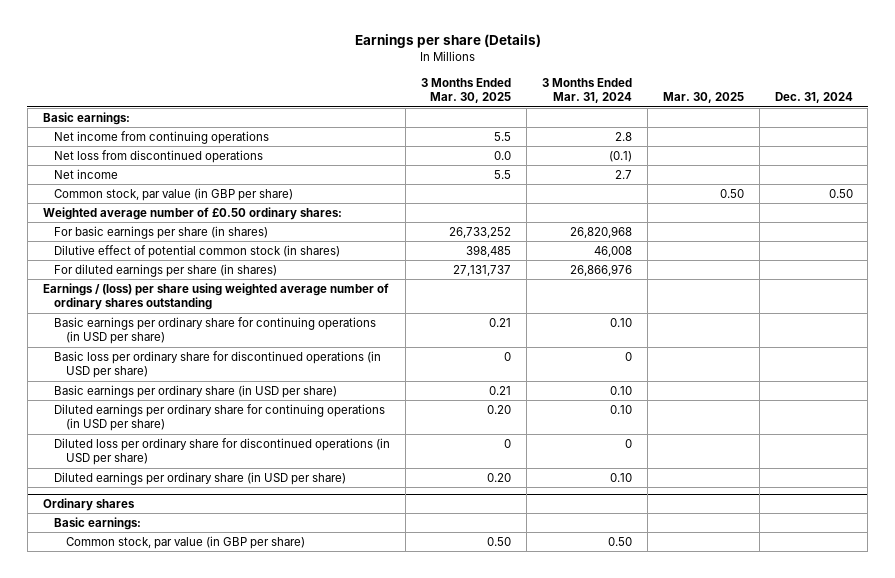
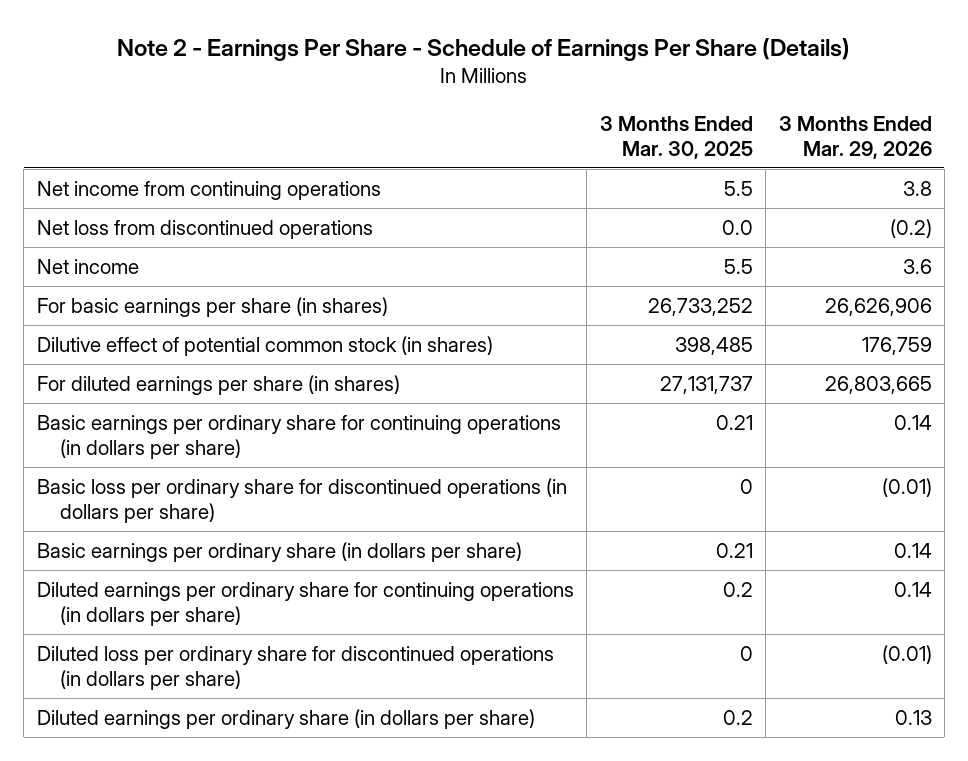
- Earnings per share (Details)
+ Note 2 - Earnings Per Share - Schedule of Earnings Per Share (Details)
- | 3 Months Ended Mar. 30, 2025 | 3 Months Ended Mar. 31, 2024 | Mar. 30, 2025 | Dec. 31, 2024
+ | 3 Months Ended Mar. 30, 2025 | 3 Months Ended Mar. 29, 2026
- Basic earnings:
- Common stock, par value (in GBP per share) | | | 0.50 | 0.50
- Weighted average number of £0.50 ordinary shares:
- Earnings / (loss) per share using weighted average number of ordinary shares outstanding
- Basic earnings per ordinary share for continuing operations (in USD per share) | 0.21 | 0.10 | |
- Basic loss per ordinary share for discontinued operations (in USD per share) | 0 | 0 | |
- Basic earnings per ordinary share (in USD per share) | 0.21 | 0.10 | |
- Diluted earnings per ordinary share for continuing operations (in USD per share) | 0.20 | 0.10 | |
- Diluted loss per ordinary share for discontinued operations (in USD per share) | 0 | 0 | |
- Diluted earnings per ordinary share (in USD per share) | 0.20 | 0.10 | |
- Ordinary shares
- Basic earnings:
- Common stock, par value (in GBP per share) | 0.50 | 0.50 | |
+ Basic earnings per ordinary share for continuing operations (in dollars per share) | 0.21 | 0.14
+ Basic loss per ordinary share for discontinued operations (in dollars per share) | 0 | (0.01)
+ Basic earnings per ordinary share (in dollars per share) | 0.21 | 0.14
+ Diluted earnings per ordinary share for continuing operations (in dollars per share) | 0.2 | 0.14
+ Diluted loss per ordinary share for discontinued operations (in dollars per share) | 0 | (0.01)
+ Diluted earnings per ordinary share (in dollars per share) | 0.2 | 0.13

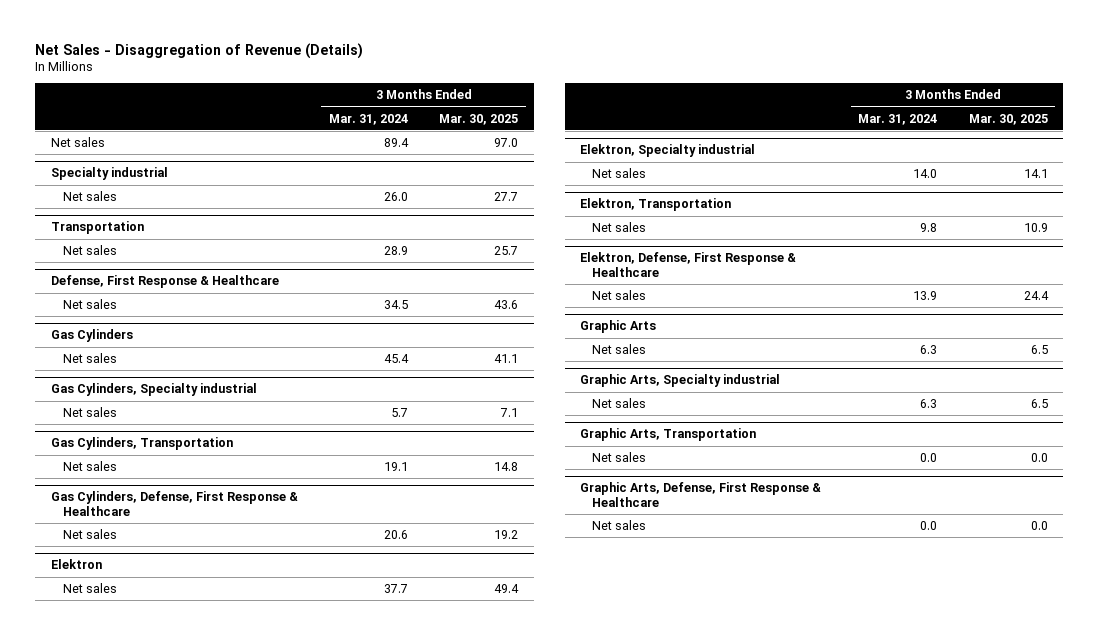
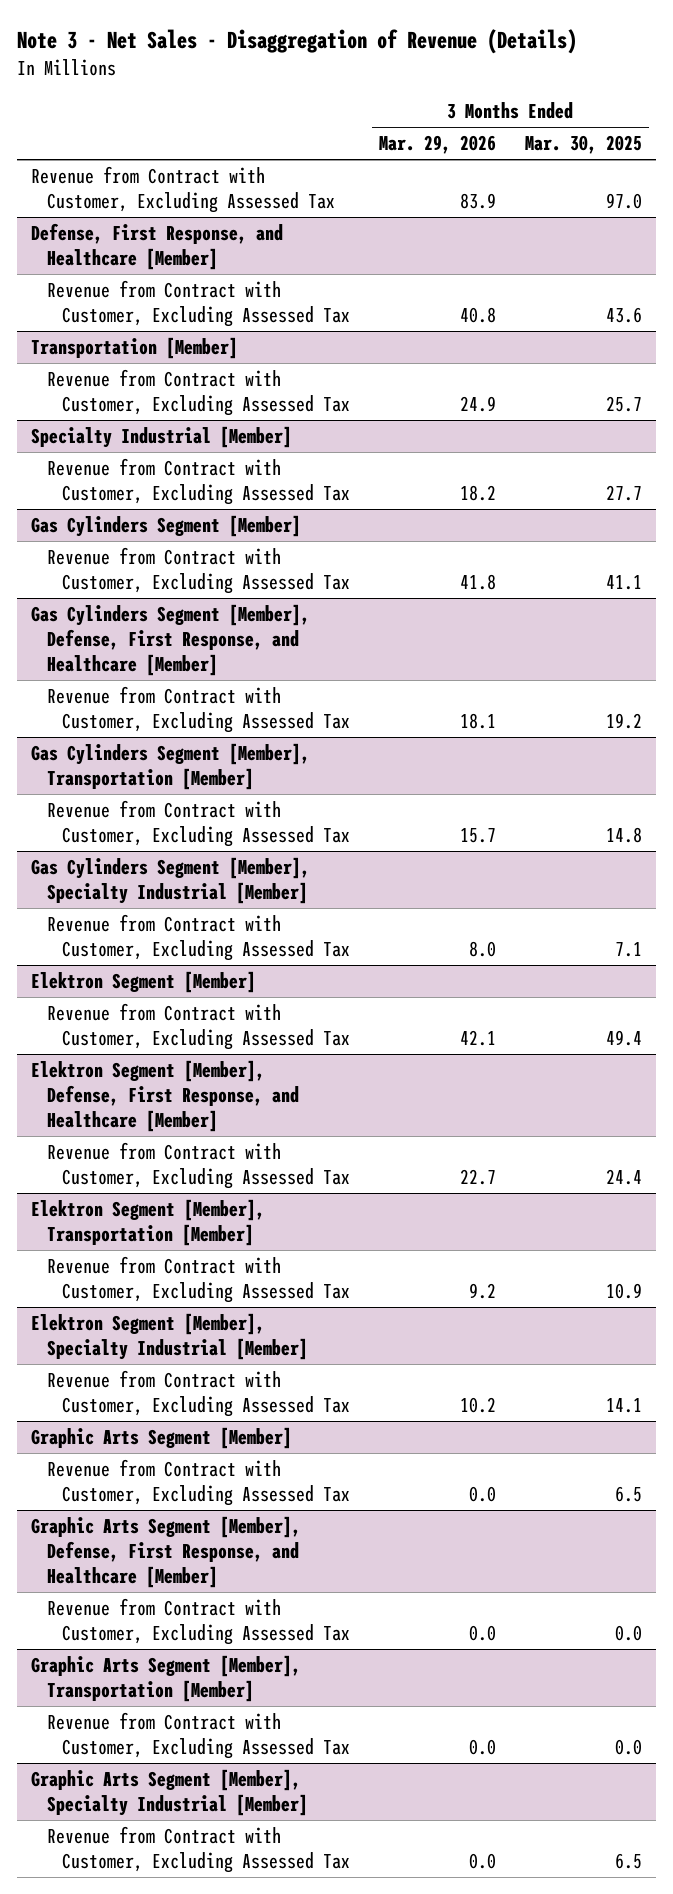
- Net Sales - Disaggregation of Revenue (Details)
+ Note 3 - Net Sales - Disaggregation of Revenue (Details)
- | 3 Months Ended Mar. 31, 2024 | 3 Months Ended Mar. 30, 2025
+ | 3 Months Ended Mar. 29, 2026 | 3 Months Ended Mar. 30, 2025
- Net sales | 89.4 | 97.0
- Specialty industrial
- Net sales | 26.0 | 27.7
- Transportation
- Net sales | 28.9 | 25.7
- Defense, First Response & Healthcare
- Net sales | 34.5 | 43.6
- Gas Cylinders
- Net sales | 45.4 | 41.1
- Gas Cylinders, Specialty industrial
- Net sales | 5.7 | 7.1
- Gas Cylinders, Transportation
- Net sales | 19.1 | 14.8
- Gas Cylinders, Defense, First Response & Healthcare
- Net sales | 20.6 | 19.2
- Elektron
- Net sales | 37.7 | 49.4
- Elektron, Specialty industrial
- Net sales | 14.0 | 14.1
- Elektron, Transportation
- Net sales | 9.8 | 10.9
- Elektron, Defense, First Response & Healthcare
- Net sales | 13.9 | 24.4
- Graphic Arts
- Net sales | 6.3 | 6.5
- Graphic Arts, Specialty industrial
- Net sales | 6.3 | 6.5
- Graphic Arts, Transportation
- Net sales | 0.0 | 0.0
- Graphic Arts, Defense, First Response & Healthcare
- Net sales | 0.0 | 0.0
+ Revenue from Contract with Customer, Excluding Assessed Tax | 83.9 | 97.0
+ Defense, First Response, and Healthcare [Member]
+ Revenue from Contract with Customer, Excluding Assessed Tax | 40.8 | 43.6
+ Transportation [Member]
+ Revenue from Contract with Customer, Excluding Assessed Tax | 24.9 | 25.7
+ Specialty Industrial [Member]
+ Revenue from Contract with Customer, Excluding Assessed Tax | 18.2 | 27.7
+ Gas Cylinders Segment [Member]
+ Revenue from Contract with Customer, Excluding Assessed Tax | 41.8 | 41.1
+ Gas Cylinders Segment [Member], Defense, First Response, and Healthcare [Member]
+ Revenue from Contract with Customer, Excluding Assessed Tax | 18.1 | 19.2
+ Gas Cylinders Segment [Member], Transportation [Member]
+ Revenue from Contract with Customer, Excluding Assessed Tax | 15.7 | 14.8
+ Gas Cylinders Segment [Member], Specialty Industrial [Member]
+ Revenue from Contract with Customer, Excluding Assessed Tax | 8.0 | 7.1
+ Elektron Segment [Member]
+ Revenue from Contract with Customer, Excluding Assessed Tax | 42.1 | 49.4
+ Elektron Segment [Member], Defense, First Response, and Healthcare [Member]
+ Revenue from Contract with Customer, Excluding Assessed Tax | 22.7 | 24.4
+ Elektron Segment [Member], Transportation [Member]
+ Revenue from Contract with Customer, Excluding Assessed Tax | 9.2 | 10.9
+ Elektron Segment [Member], Specialty Industrial [Member]
+ Revenue from Contract with Customer, Excluding Assessed Tax | 10.2 | 14.1
+ Graphic Arts Segment [Member]
+ Revenue from Contract with Customer, Excluding Assessed Tax | 0.0 | 6.5
+ Graphic Arts Segment [Member], Defense, First Response, and Healthcare [Member]
+ Revenue from Contract with Customer, Excluding Assessed Tax | 0.0 | 0.0
+ Graphic Arts Segment [Member], Transportation [Member]
+ Revenue from Contract with Customer, Excluding Assessed Tax | 0.0 | 0.0
+ Graphic Arts Segment [Member], Specialty Industrial [Member]
+ Revenue from Contract with Customer, Excluding Assessed Tax | 0.0 | 6.5

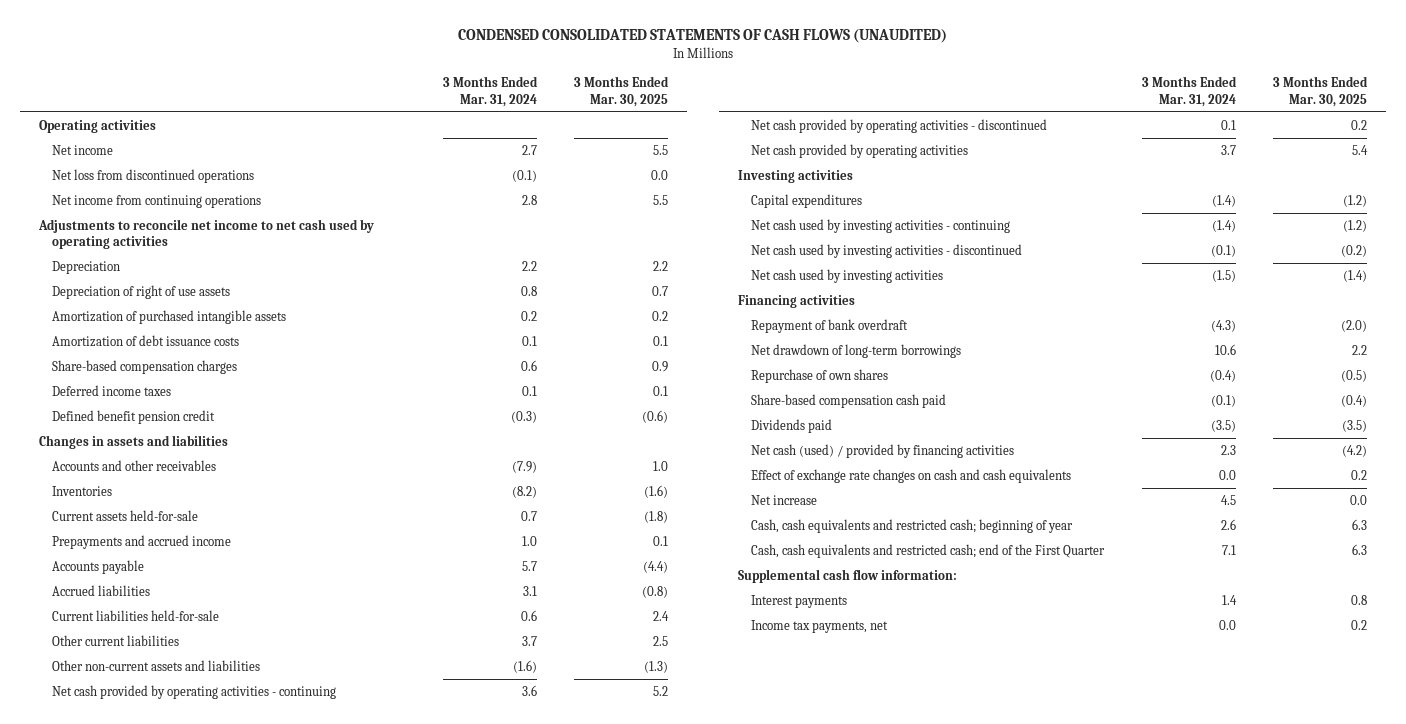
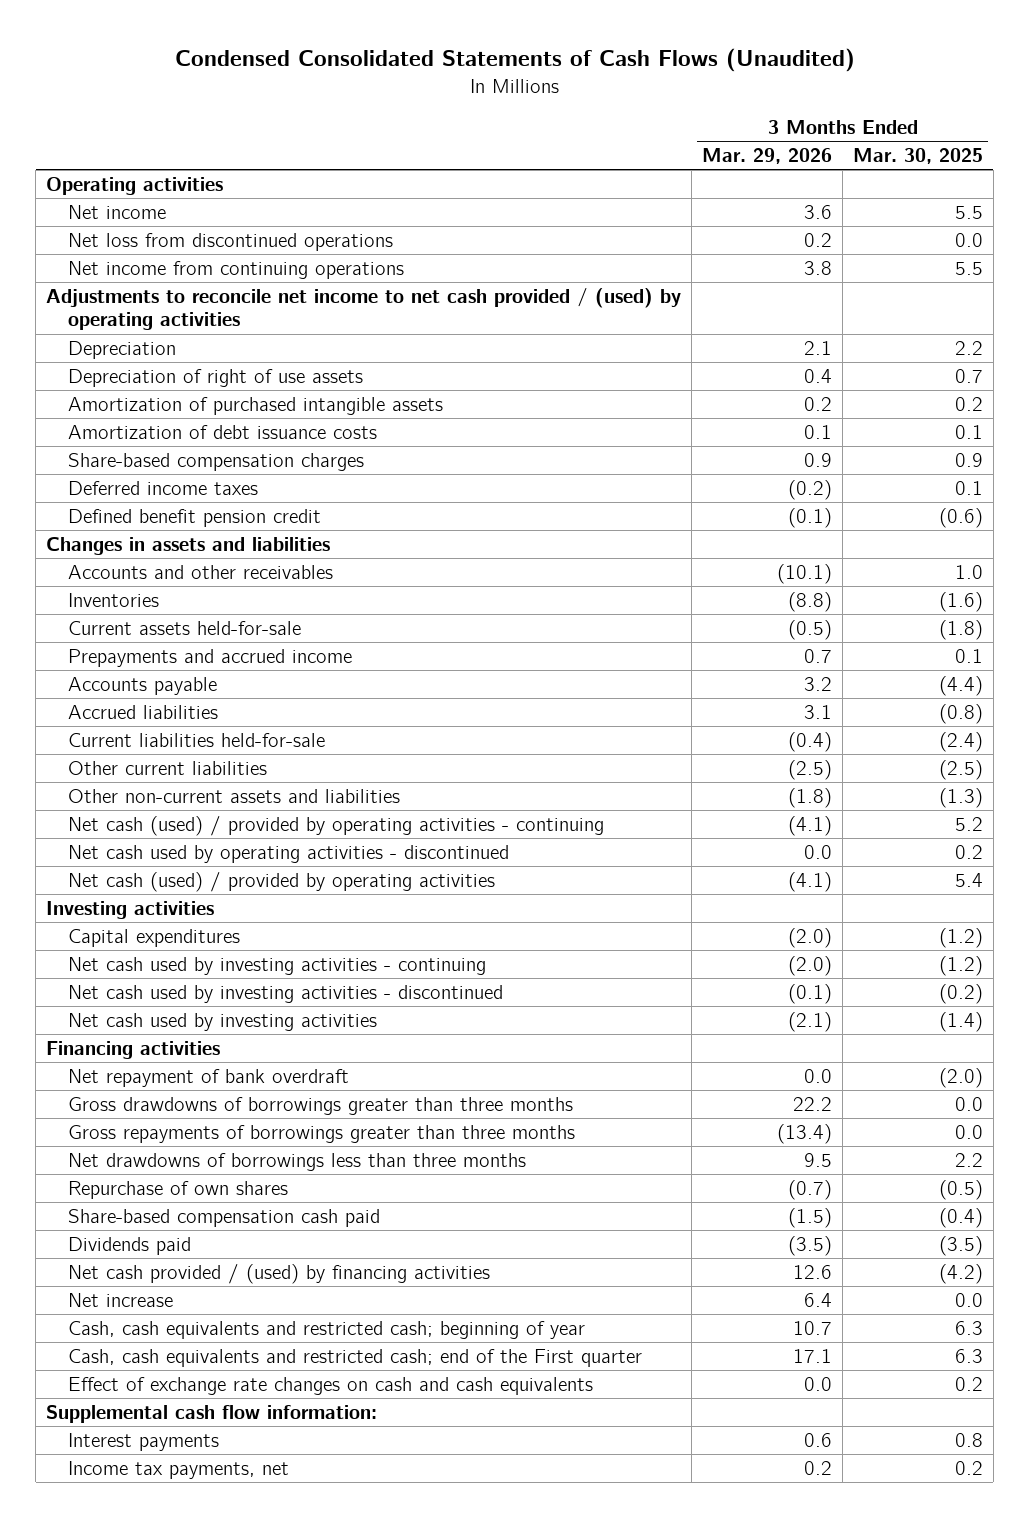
- CONDENSED CONSOLIDATED STATEMENTS OF CASH FLOWS (UNAUDITED)
+ Condensed Consolidated Statements of Cash Flows (Unaudited)
- | 3 Months Ended Mar. 31, 2024 | 3 Months Ended Mar. 30, 2025
+ | 3 Months Ended Mar. 29, 2026 | 3 Months Ended Mar. 30, 2025
- Adjustments to reconcile net income to net cash used by operating activities
+ Adjustments to reconcile net income to net cash provided / (used) by operating activities
- Current liabilities held-for-sale | 0.6 | 2.4
- Other current liabilities | 3.7 | 2.5
+ Current liabilities held-for-sale | (0.4) | (2.4)
+ Other current liabilities | (2.5) | (2.5)
- Net cash provided by operating activities - continuing | 3.6 | 5.2
- Net cash provided by operating activities - discontinued | 0.1 | 0.2
- Net cash provided by operating activities | 3.7 | 5.4
+ Net cash (used) / provided by operating activities - continuing | (4.1) | 5.2
+ Net cash used by operating activities - discontinued | 0.0 | 0.2
+ Net cash (used) / provided by operating activities | (4.1) | 5.4
- Repayment of bank overdraft | (4.3) | (2.0)
- Net drawdown of long-term borrowings | 10.6 | 2.2
+ Net repayment of bank overdraft | 0.0 | (2.0)
+ Gross drawdowns of borrowings greater than three months | 22.2 | 0.0
+ Gross repayments of borrowings greater than three months | (13.4) | 0.0
+ Net drawdowns of borrowings less than three months | 9.5 | 2.2
- Net cash (used) / provided by financing activities | 2.3 | (4.2)
+ Net cash provided / (used) by financing activities | 12.6 | (4.2)
- Cash, cash equivalents and restricted cash; end of the First Quarter | 7.1 | 6.3
+ Cash, cash equivalents and restricted cash; end of the First quarter | 17.1 | 6.3
moved down: Effect of exchange rate changes on cash and cash equivalents | 0.0 | 0.2

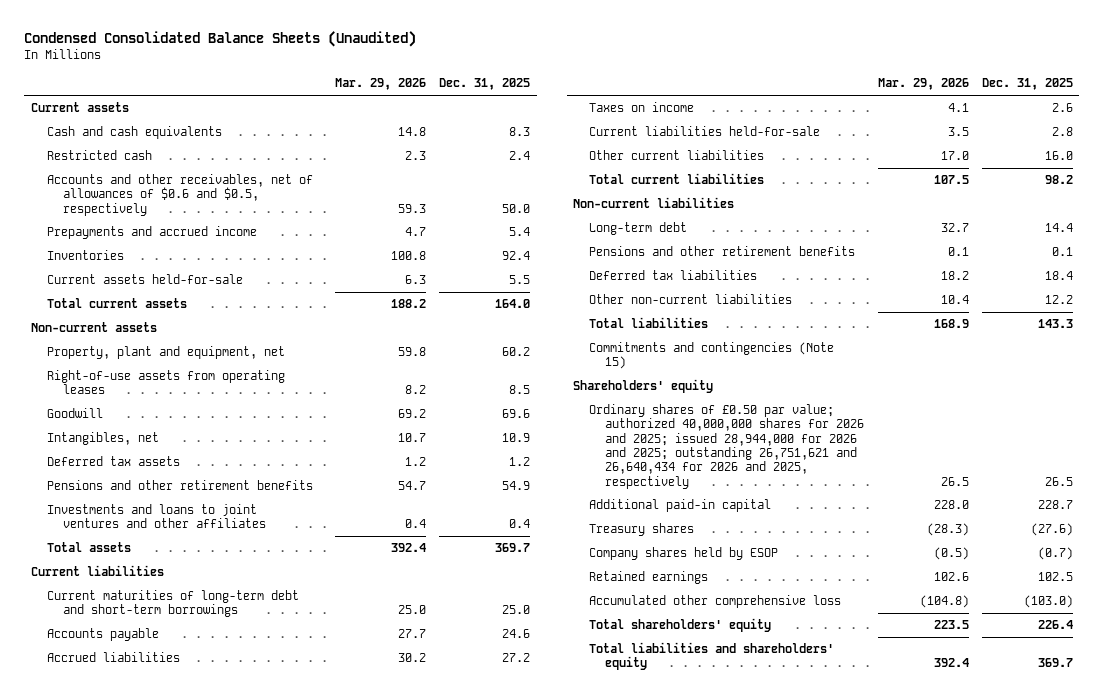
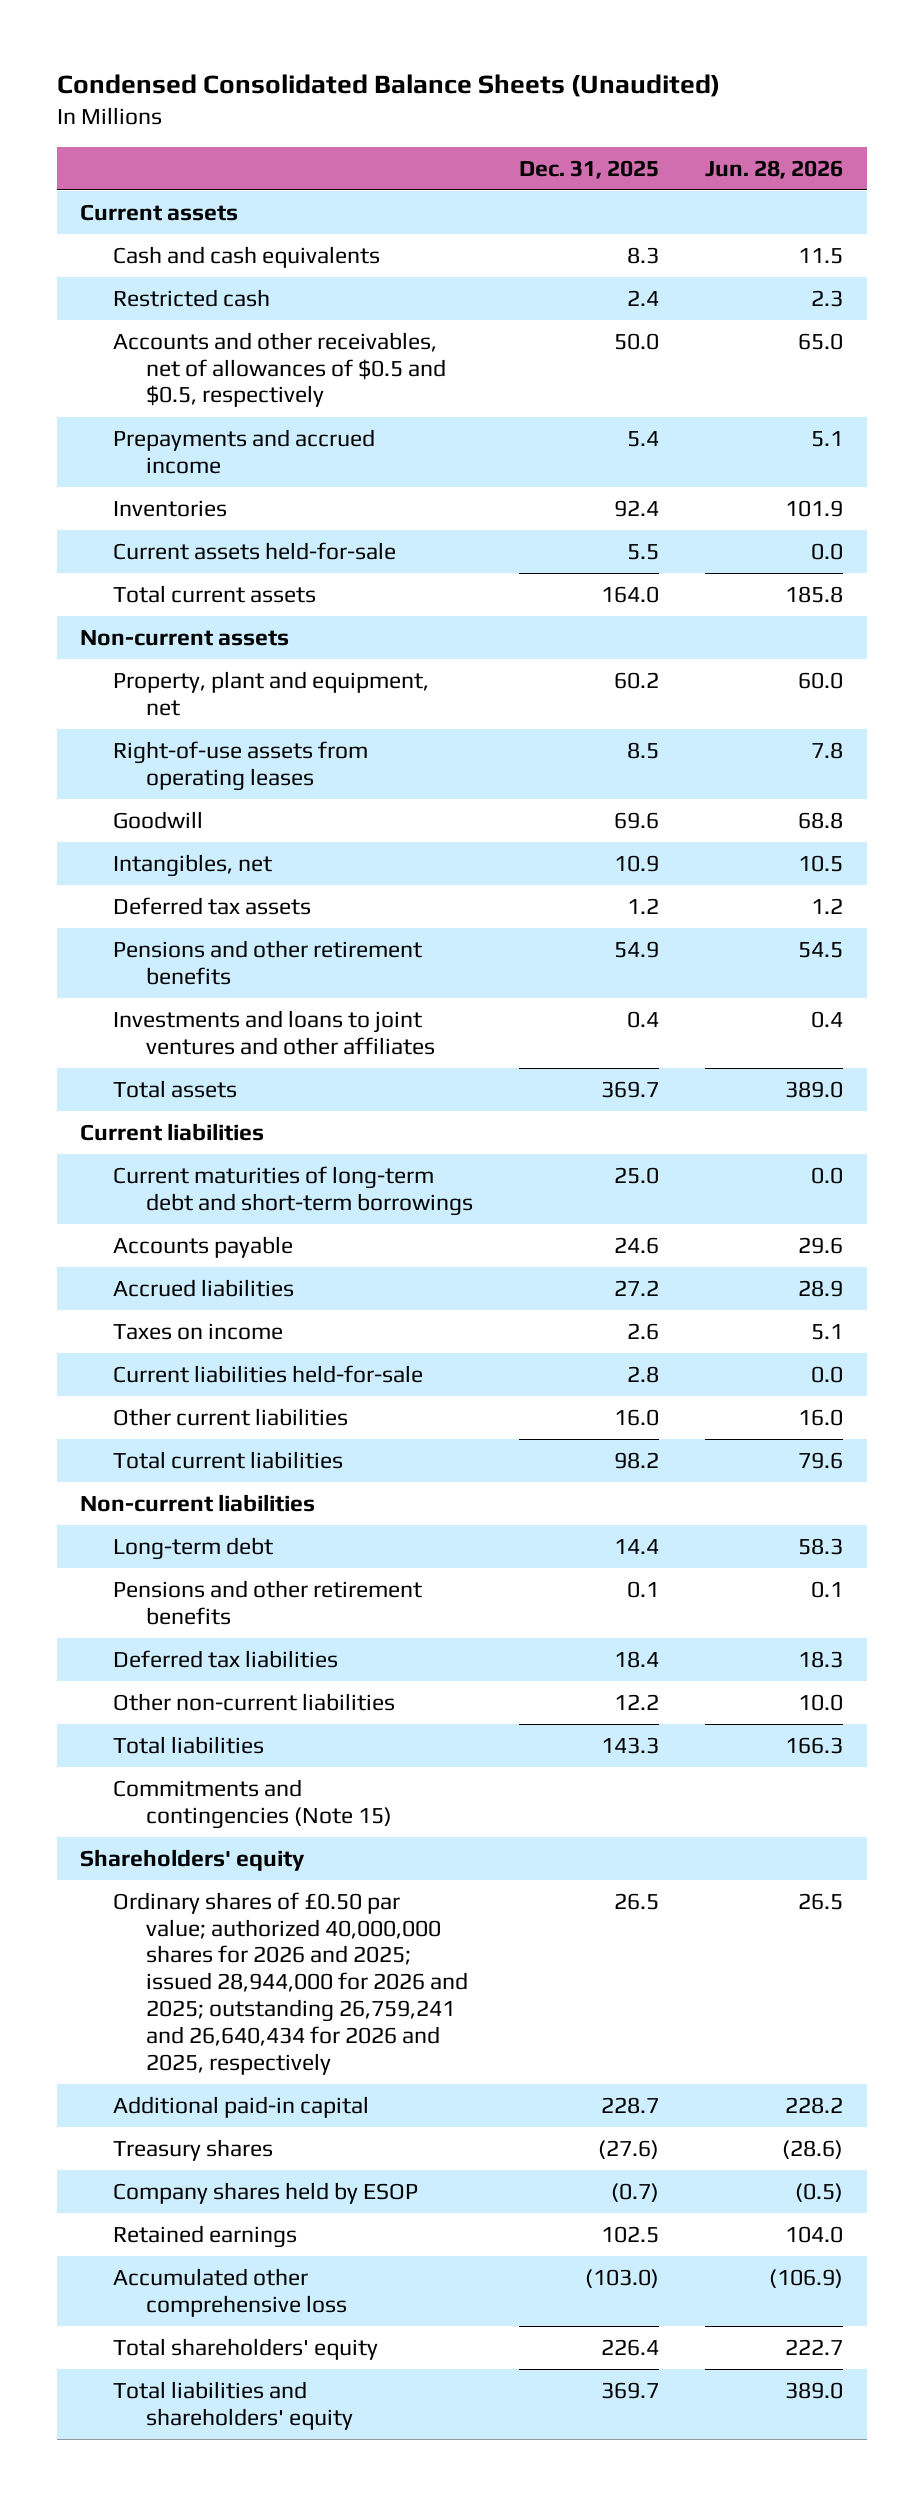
- | Mar. 29, 2026 | Dec. 31, 2025
+ | Dec. 31, 2025 | Jun. 28, 2026
- Accounts and other receivables, net of allowances of $0.6 and $0.5, respectively | 59.3 | 50.0
+ Accounts and other receivables, net of allowances of $0.5 and $0.5, respectively | 50.0 | 65.0
- Ordinary shares of £0.50 par value; authorized 40,000,000 shares for 2026 and 2025; issued 28,944,000 for 2026 and 2025; outstanding 26,751,621 and 26,640,434 for 2026 and 2025, respectively | 26.5 | 26.5
+ Ordinary shares of £0.50 par value; authorized 40,000,000 shares for 2026 and 2025; issued 28,944,000 for 2026 and 2025; outstanding 26,759,241 and 26,640,434 for 2026 and 2025, respectively | 26.5 | 26.5

